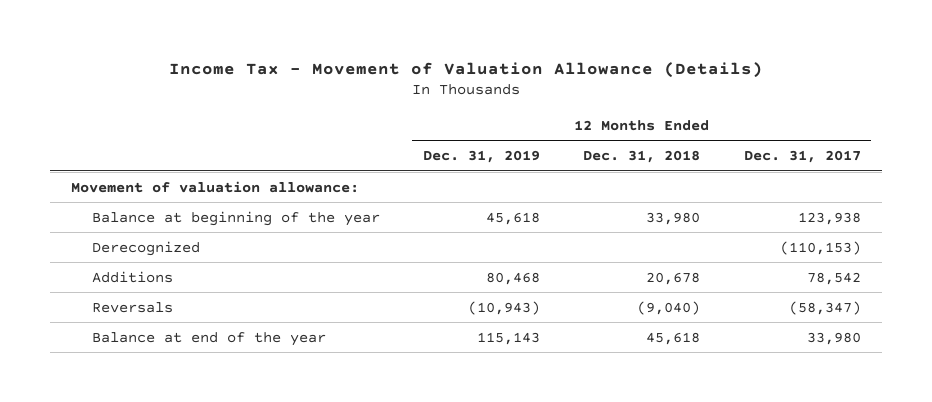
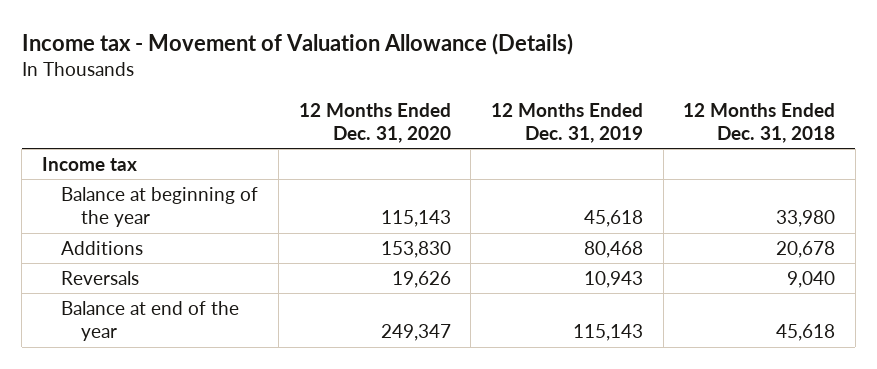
- Income Tax - Movement of Valuation Allowance (Details)
+ Income tax - Movement of Valuation Allowance (Details)
- | 12 Months Ended Dec. 31, 2019 | 12 Months Ended Dec. 31, 2018 | 12 Months Ended Dec. 31, 2017
+ | 12 Months Ended Dec. 31, 2020 | 12 Months Ended Dec. 31, 2019 | 12 Months Ended Dec. 31, 2018
- Movement of valuation allowance:
+ Income tax
- Derecognized | | | (110,153)
- Reversals | (10,943) | (9,040) | (58,347)
+ Reversals | 19,626 | 10,943 | 9,040

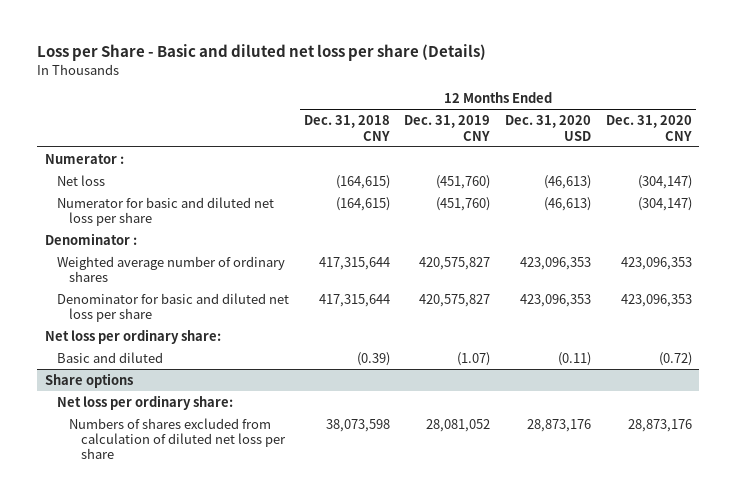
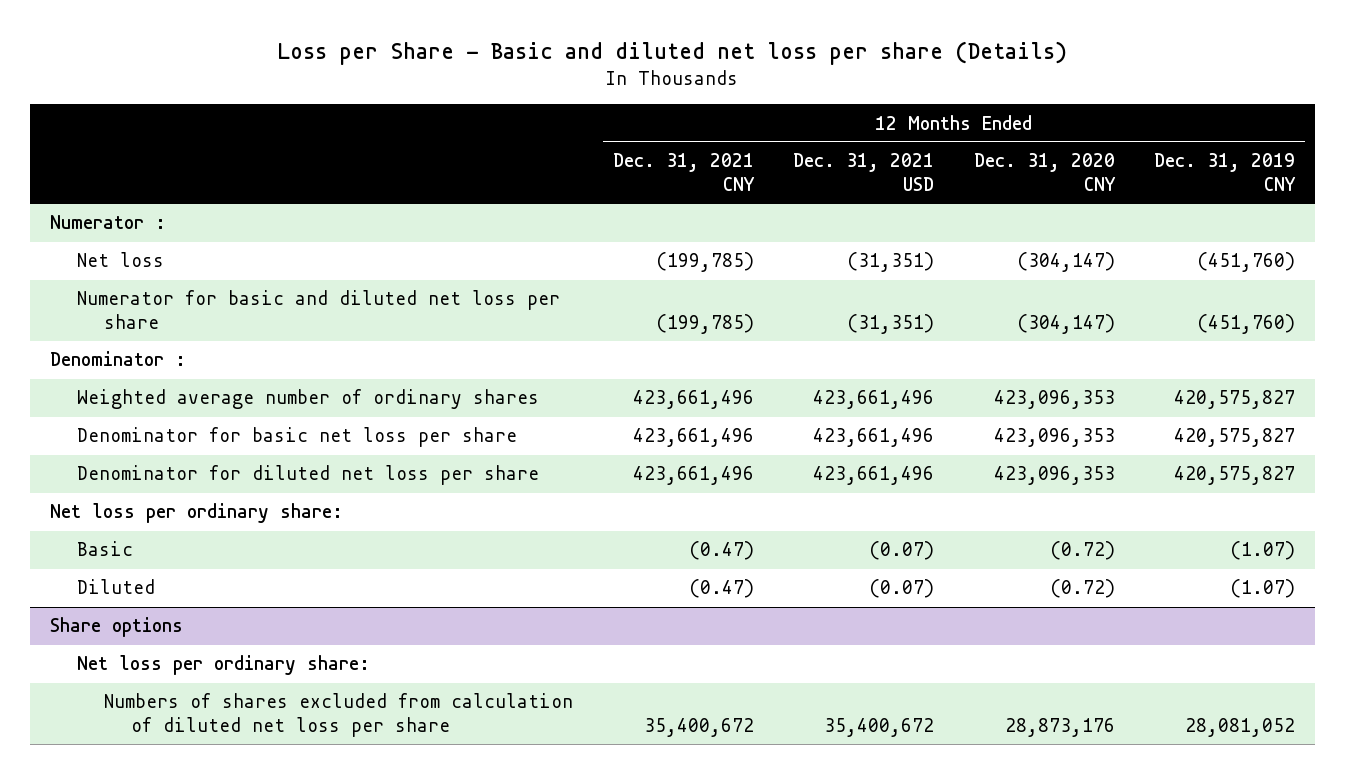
- | 12 Months Ended Dec. 31, 2018 CNY | 12 Months Ended Dec. 31, 2019 CNY | 12 Months Ended Dec. 31, 2020 USD | 12 Months Ended Dec. 31, 2020 CNY
+ | 12 Months Ended Dec. 31, 2021 CNY | 12 Months Ended Dec. 31, 2021 USD | 12 Months Ended Dec. 31, 2020 CNY | 12 Months Ended Dec. 31, 2019 CNY
- Denominator for basic and diluted net loss per share | 417,315,644 | 420,575,827 | 423,096,353 | 423,096,353
+ Denominator for basic net loss per share | 423,661,496 | 423,661,496 | 423,096,353 | 420,575,827
+ Denominator for diluted net loss per share | 423,661,496 | 423,661,496 | 423,096,353 | 420,575,827
- Basic and diluted | (0.39) | (1.07) | (0.11) | (0.72)
+ Basic | (0.47) | (0.07) | (0.72) | (1.07)
+ Diluted | (0.47) | (0.07) | (0.72) | (1.07)

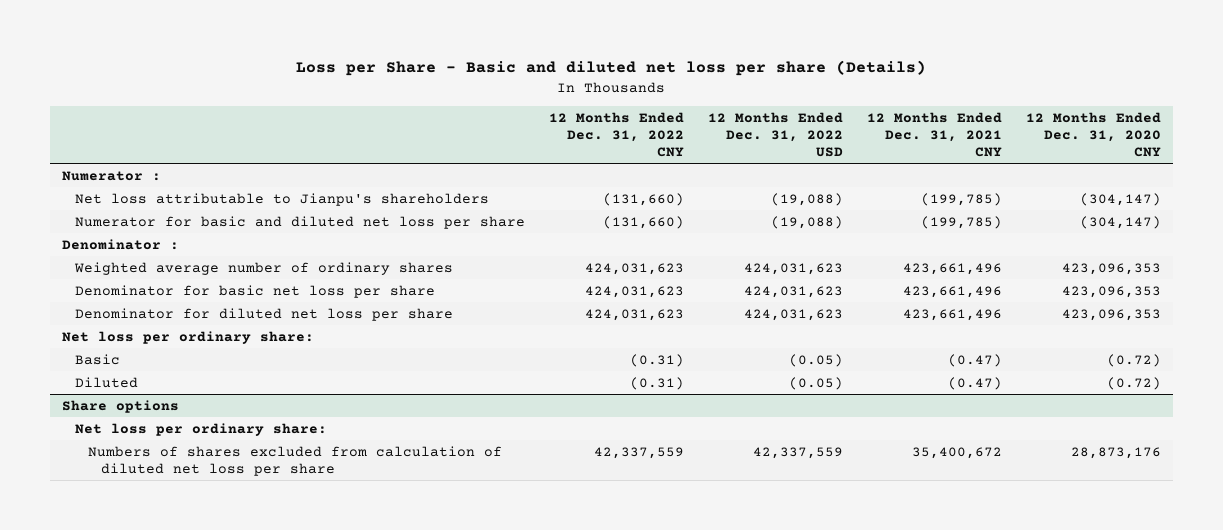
- | 12 Months Ended Dec. 31, 2021 CNY | 12 Months Ended Dec. 31, 2021 USD | 12 Months Ended Dec. 31, 2020 CNY | 12 Months Ended Dec. 31, 2019 CNY
+ | 12 Months Ended Dec. 31, 2022 CNY | 12 Months Ended Dec. 31, 2022 USD | 12 Months Ended Dec. 31, 2021 CNY | 12 Months Ended Dec. 31, 2020 CNY
- Net loss | (199,785) | (31,351) | (304,147) | (451,760)
+ Net loss attributable to Jianpu's shareholders | (131,660) | (19,088) | (199,785) | (304,147)

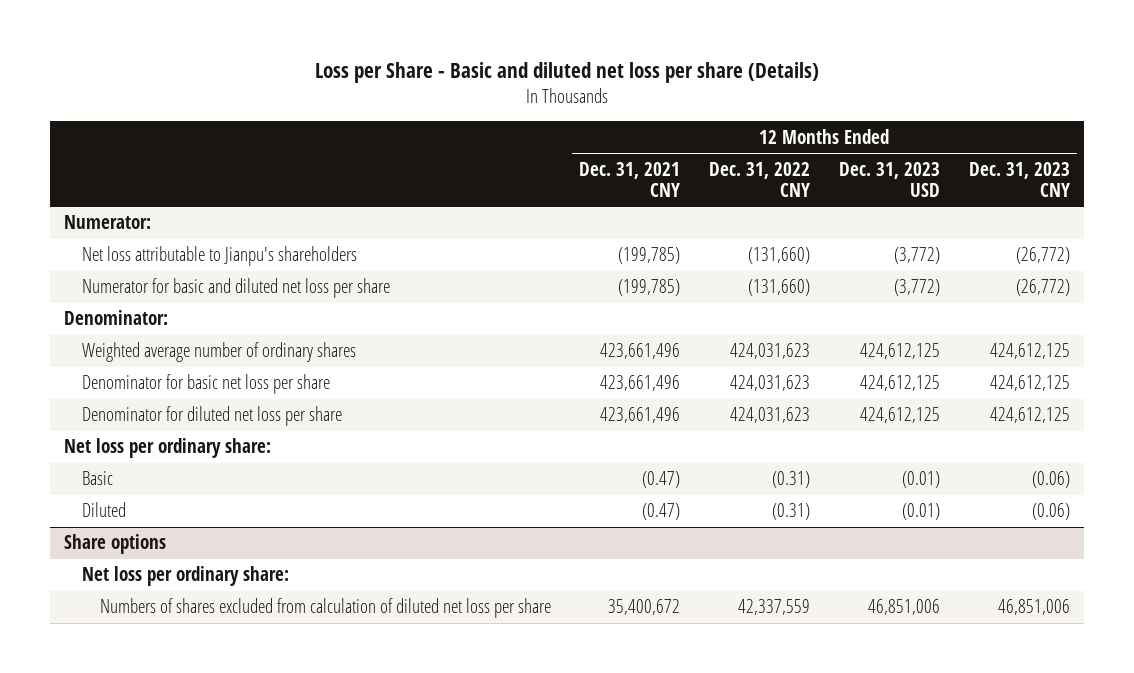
- | 12 Months Ended Dec. 31, 2022 CNY | 12 Months Ended Dec. 31, 2022 USD | 12 Months Ended Dec. 31, 2021 CNY | 12 Months Ended Dec. 31, 2020 CNY
+ | 12 Months Ended Dec. 31, 2021 CNY | 12 Months Ended Dec. 31, 2022 CNY | 12 Months Ended Dec. 31, 2023 USD | 12 Months Ended Dec. 31, 2023 CNY
- Numerator :
+ Numerator:
- Denominator :
+ Denominator:

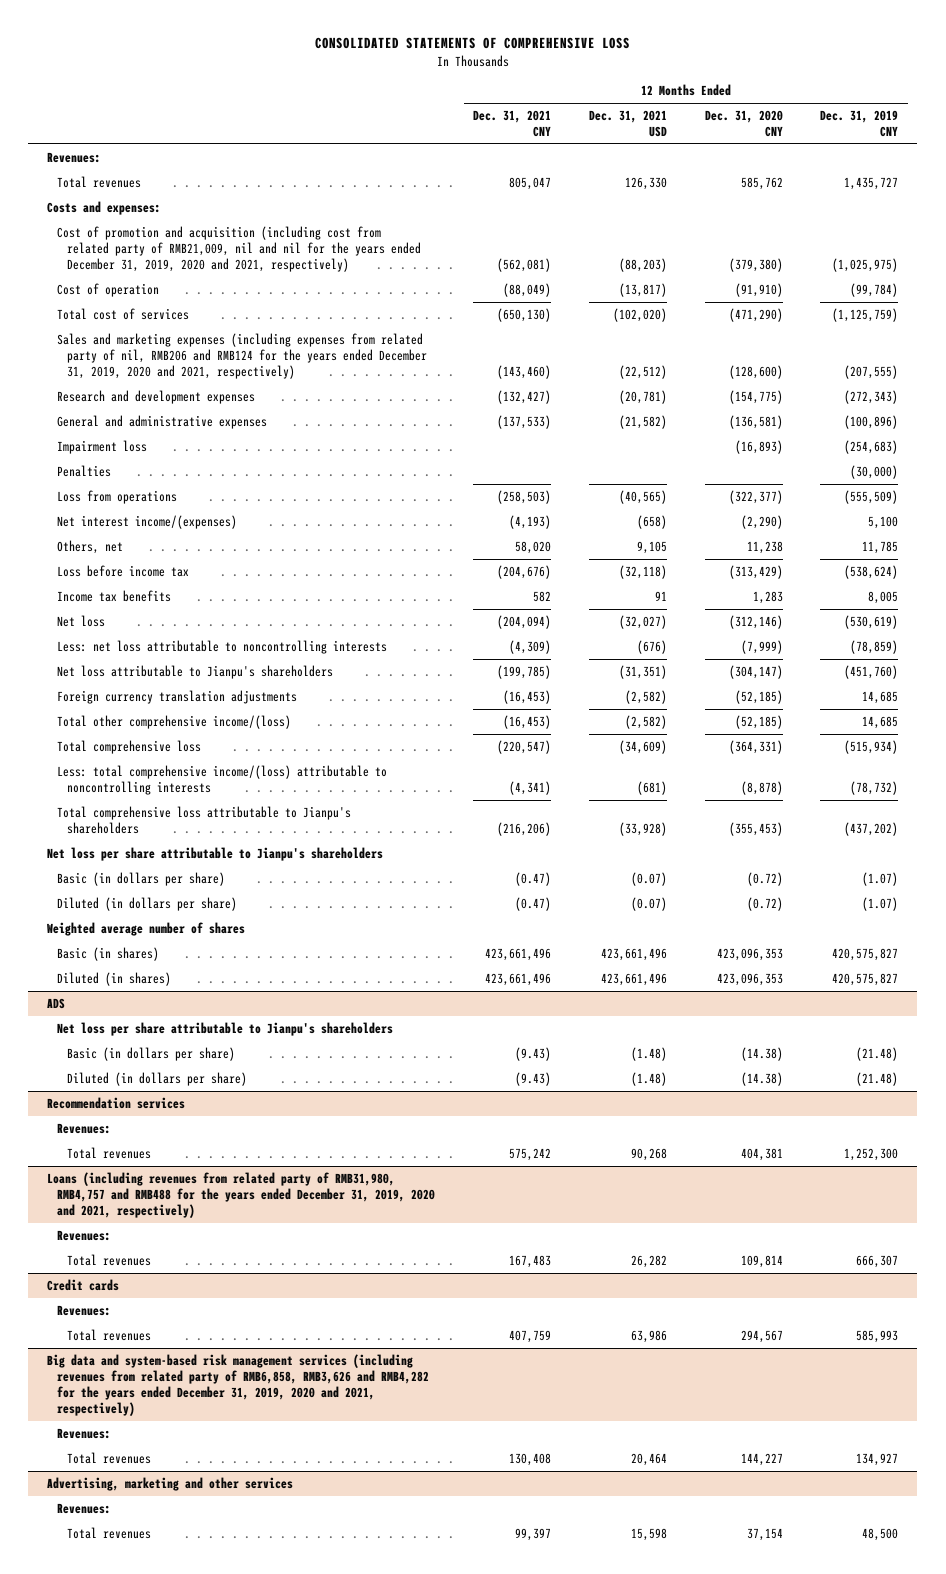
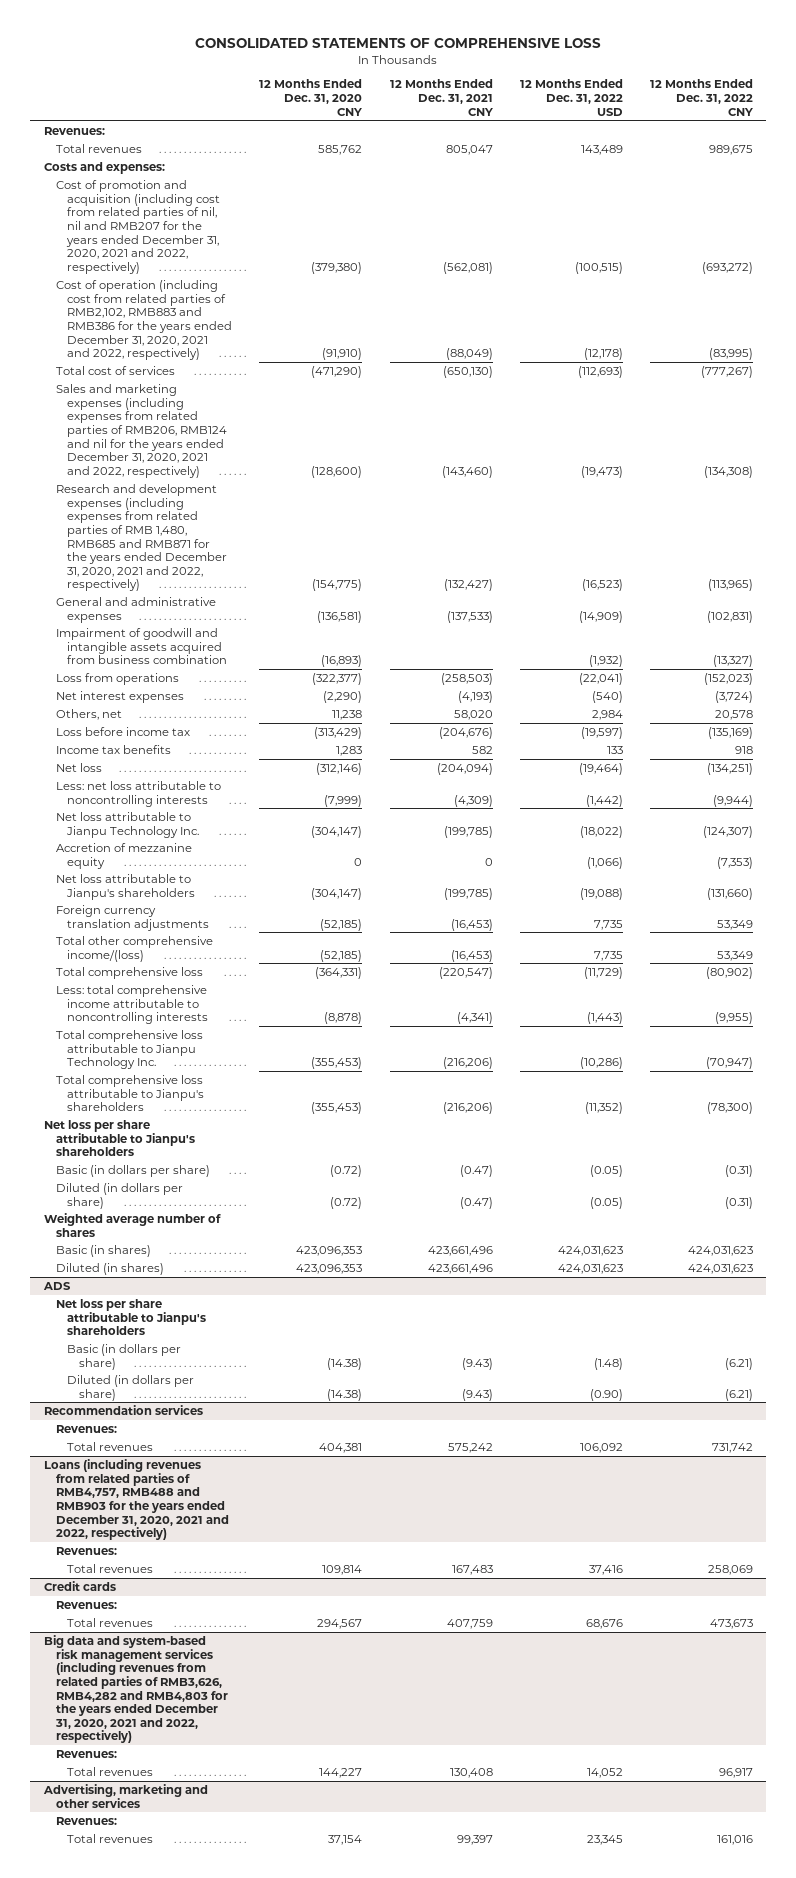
- | 12 Months Ended Dec. 31, 2021 CNY | 12 Months Ended Dec. 31, 2021 USD | 12 Months Ended Dec. 31, 2020 CNY | 12 Months Ended Dec. 31, 2019 CNY
+ | 12 Months Ended Dec. 31, 2020 CNY | 12 Months Ended Dec. 31, 2021 CNY | 12 Months Ended Dec. 31, 2022 USD | 12 Months Ended Dec. 31, 2022 CNY
- Cost of promotion and acquisition (including cost from related party of RMB21,009, nil and nil for the years ended December 31, 2019, 2020 and 2021, respectively) | (562,081) | (88,203) | (379,380) | (1,025,975)
- Cost of operation | (88,049) | (13,817) | (91,910) | (99,784)
+ Cost of promotion and acquisition (including cost from related parties of nil, nil and RMB207 for the years ended December 31, 2020, 2021 and 2022, respectively) | (379,380) | (562,081) | (100,515) | (693,272)
+ Cost of operation (including cost from related parties of RMB2,102, RMB883 and RMB386 for the years ended December 31, 2020, 2021 and 2022, respectively) | (91,910) | (88,049) | (12,178) | (83,995)
- Sales and marketing expenses (including expenses from related party of nil, RMB206 and RMB124 for the years ended December 31, 2019, 2020 and 2021, respectively) | (143,460) | (22,512) | (128,600) | (207,555)
- Research and development expenses | (132,427) | (20,781) | (154,775) | (272,343)
+ Sales and marketing expenses (including expenses from related parties of RMB206, RMB124 and nil for the years ended December 31, 2020, 2021 and 2022, respectively) | (128,600) | (143,460) | (19,473) | (134,308)
+ Research and development expenses (including expenses from related parties of RMB 1,480, RMB685 and RMB871 for the years ended December 31, 2020, 2021 and 2022, respectively) | (154,775) | (132,427) | (16,523) | (113,965)
- Impairment loss | | | (16,893) | (254,683)
- Penalties | | | | (30,000)
+ Impairment of goodwill and intangible assets acquired from business combination | (16,893) | | (1,932) | (13,327)
- Net interest income/(expenses) | (4,193) | (658) | (2,290) | 5,100
+ Net interest expenses | (2,290) | (4,193) | (540) | (3,724)
+ Net loss attributable to Jianpu Technology Inc. | (304,147) | (199,785) | (18,022) | (124,307)
+ Accretion of mezzanine equity | 0 | 0 | (1,066) | (7,353)
- Less: total comprehensive income/(loss) attributable to noncontrolling interests | (4,341) | (681) | (8,878) | (78,732)
+ Less: total comprehensive income attributable to noncontrolling interests | (8,878) | (4,341) | (1,443) | (9,955)
+ Total comprehensive loss attributable to Jianpu Technology Inc. | (355,453) | (216,206) | (10,286) | (70,947)
- Loans (including revenues from related party of RMB31,980, RMB4,757 and RMB488 for the years ended December 31, 2019, 2020 and 2021, respectively)
+ Loans (including revenues from related parties of RMB4,757, RMB488 and RMB903 for the years ended December 31, 2020, 2021 and 2022, respectively)
- Big data and system-based risk management services (including revenues from related party of RMB6,858, RMB3,626 and RMB4,282 for the years ended December 31, 2019, 2020 and 2021, respectively)
+ Big data and system-based risk management services (including revenues from related parties of RMB3,626, RMB4,282 and RMB4,803 for the years ended December 31, 2020, 2021 and 2022, respectively)

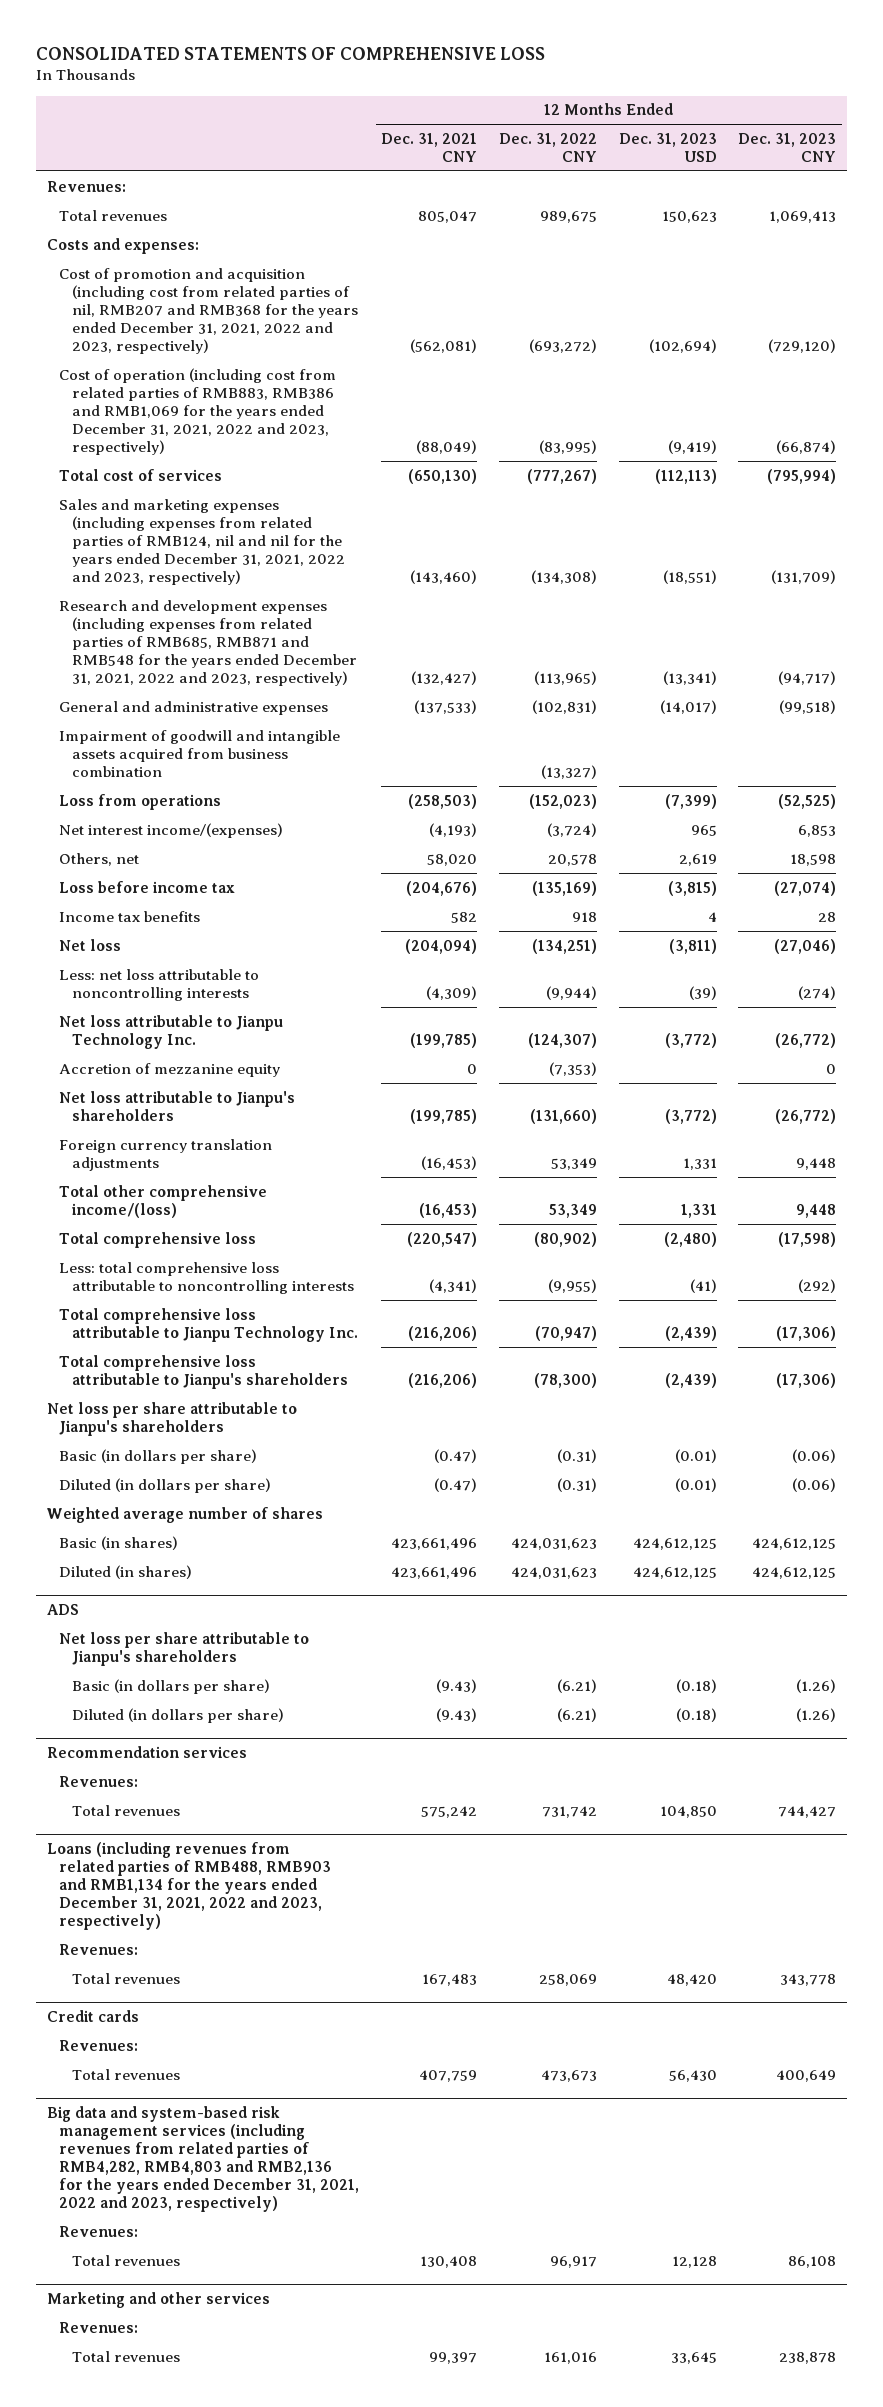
- | 12 Months Ended Dec. 31, 2020 CNY | 12 Months Ended Dec. 31, 2021 CNY | 12 Months Ended Dec. 31, 2022 USD | 12 Months Ended Dec. 31, 2022 CNY
+ | 12 Months Ended Dec. 31, 2021 CNY | 12 Months Ended Dec. 31, 2022 CNY | 12 Months Ended Dec. 31, 2023 USD | 12 Months Ended Dec. 31, 2023 CNY
- Cost of promotion and acquisition (including cost from related parties of nil, nil and RMB207 for the years ended December 31, 2020, 2021 and 2022, respectively) | (379,380) | (562,081) | (100,515) | (693,272)
- Cost of operation (including cost from related parties of RMB2,102, RMB883 and RMB386 for the years ended December 31, 2020, 2021 and 2022, respectively) | (91,910) | (88,049) | (12,178) | (83,995)
+ Cost of promotion and acquisition (including cost from related parties of nil, RMB207 and RMB368 for the years ended December 31, 2021, 2022 and 2023, respectively) | (562,081) | (693,272) | (102,694) | (729,120)
+ Cost of operation (including cost from related parties of RMB883, RMB386 and RMB1,069 for the years ended December 31, 2021, 2022 and 2023, respectively) | (88,049) | (83,995) | (9,419) | (66,874)
- Sales and marketing expenses (including expenses from related parties of RMB206, RMB124 and nil for the years ended December 31, 2020, 2021 and 2022, respectively) | (128,600) | (143,460) | (19,473) | (134,308)
- Research and development expenses (including expenses from related parties of RMB 1,480, RMB685 and RMB871 for the years ended December 31, 2020, 2021 and 2022, respectively) | (154,775) | (132,427) | (16,523) | (113,965)
+ Sales and marketing expenses (including expenses from related parties of RMB124, nil and nil for the years ended December 31, 2021, 2022 and 2023, respectively) | (143,460) | (134,308) | (18,551) | (131,709)
+ Research and development expenses (including expenses from related parties of RMB685, RMB871 and RMB548 for the years ended December 31, 2021, 2022 and 2023, respectively) | (132,427) | (113,965) | (13,341) | (94,717)
- Net interest expenses | (2,290) | (4,193) | (540) | (3,724)
+ Net interest income/(expenses) | (4,193) | (3,724) | 965 | 6,853
- Less: total comprehensive income attributable to noncontrolling interests | (8,878) | (4,341) | (1,443) | (9,955)
+ Less: total comprehensive loss attributable to noncontrolling interests | (4,341) | (9,955) | (41) | (292)
- Loans (including revenues from related parties of RMB4,757, RMB488 and RMB903 for the years ended December 31, 2020, 2021 and 2022, respectively)
+ Loans (including revenues from related parties of RMB488, RMB903 and RMB1,134 for the years ended December 31, 2021, 2022 and 2023, respectively)
- Big data and system-based risk management services (including revenues from related parties of RMB3,626, RMB4,282 and RMB4,803 for the years ended December 31, 2020, 2021 and 2022, respectively)
+ Big data and system-based risk management services (including revenues from related parties of RMB4,282, RMB4,803 and RMB2,136 for the years ended December 31, 2021, 2022 and 2023, respectively)
- Advertising, marketing and other services
+ Marketing and other services

